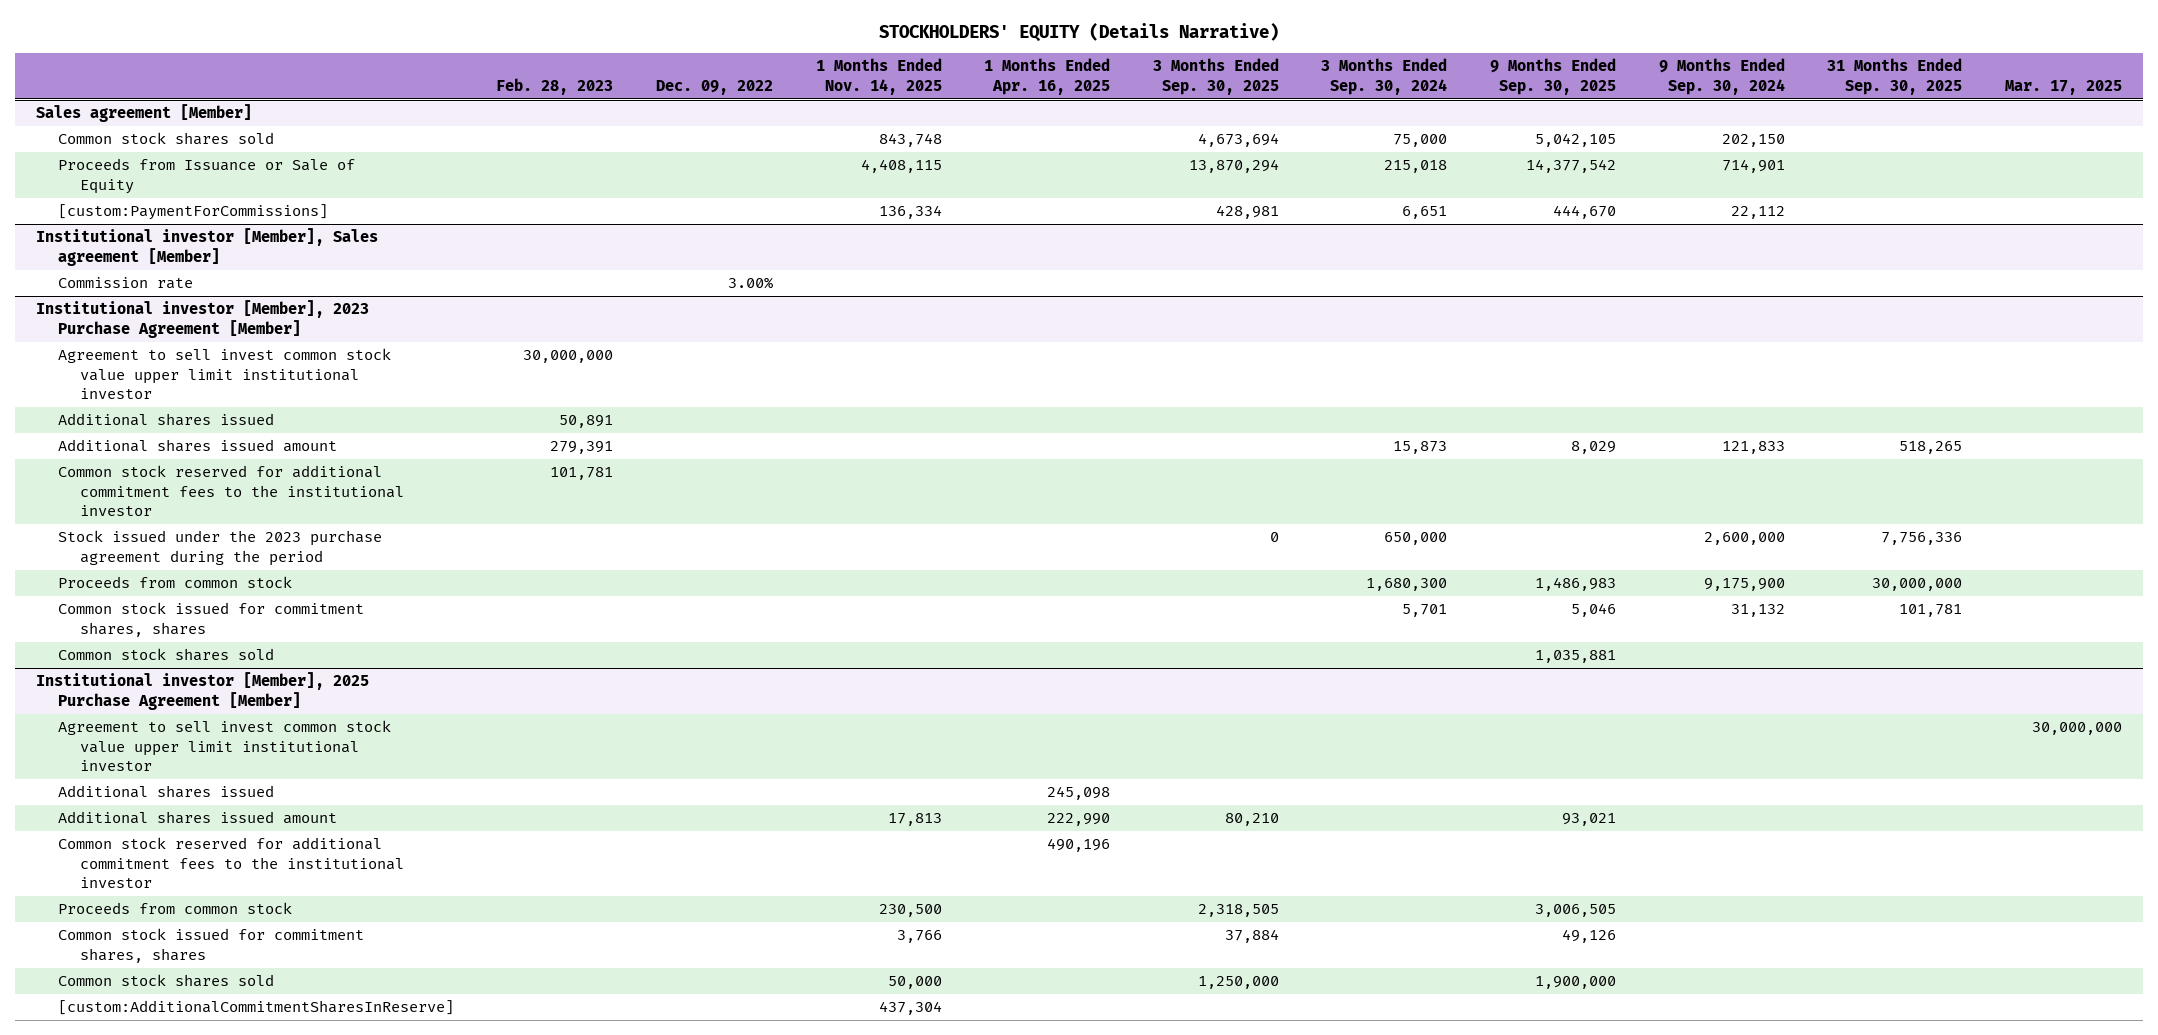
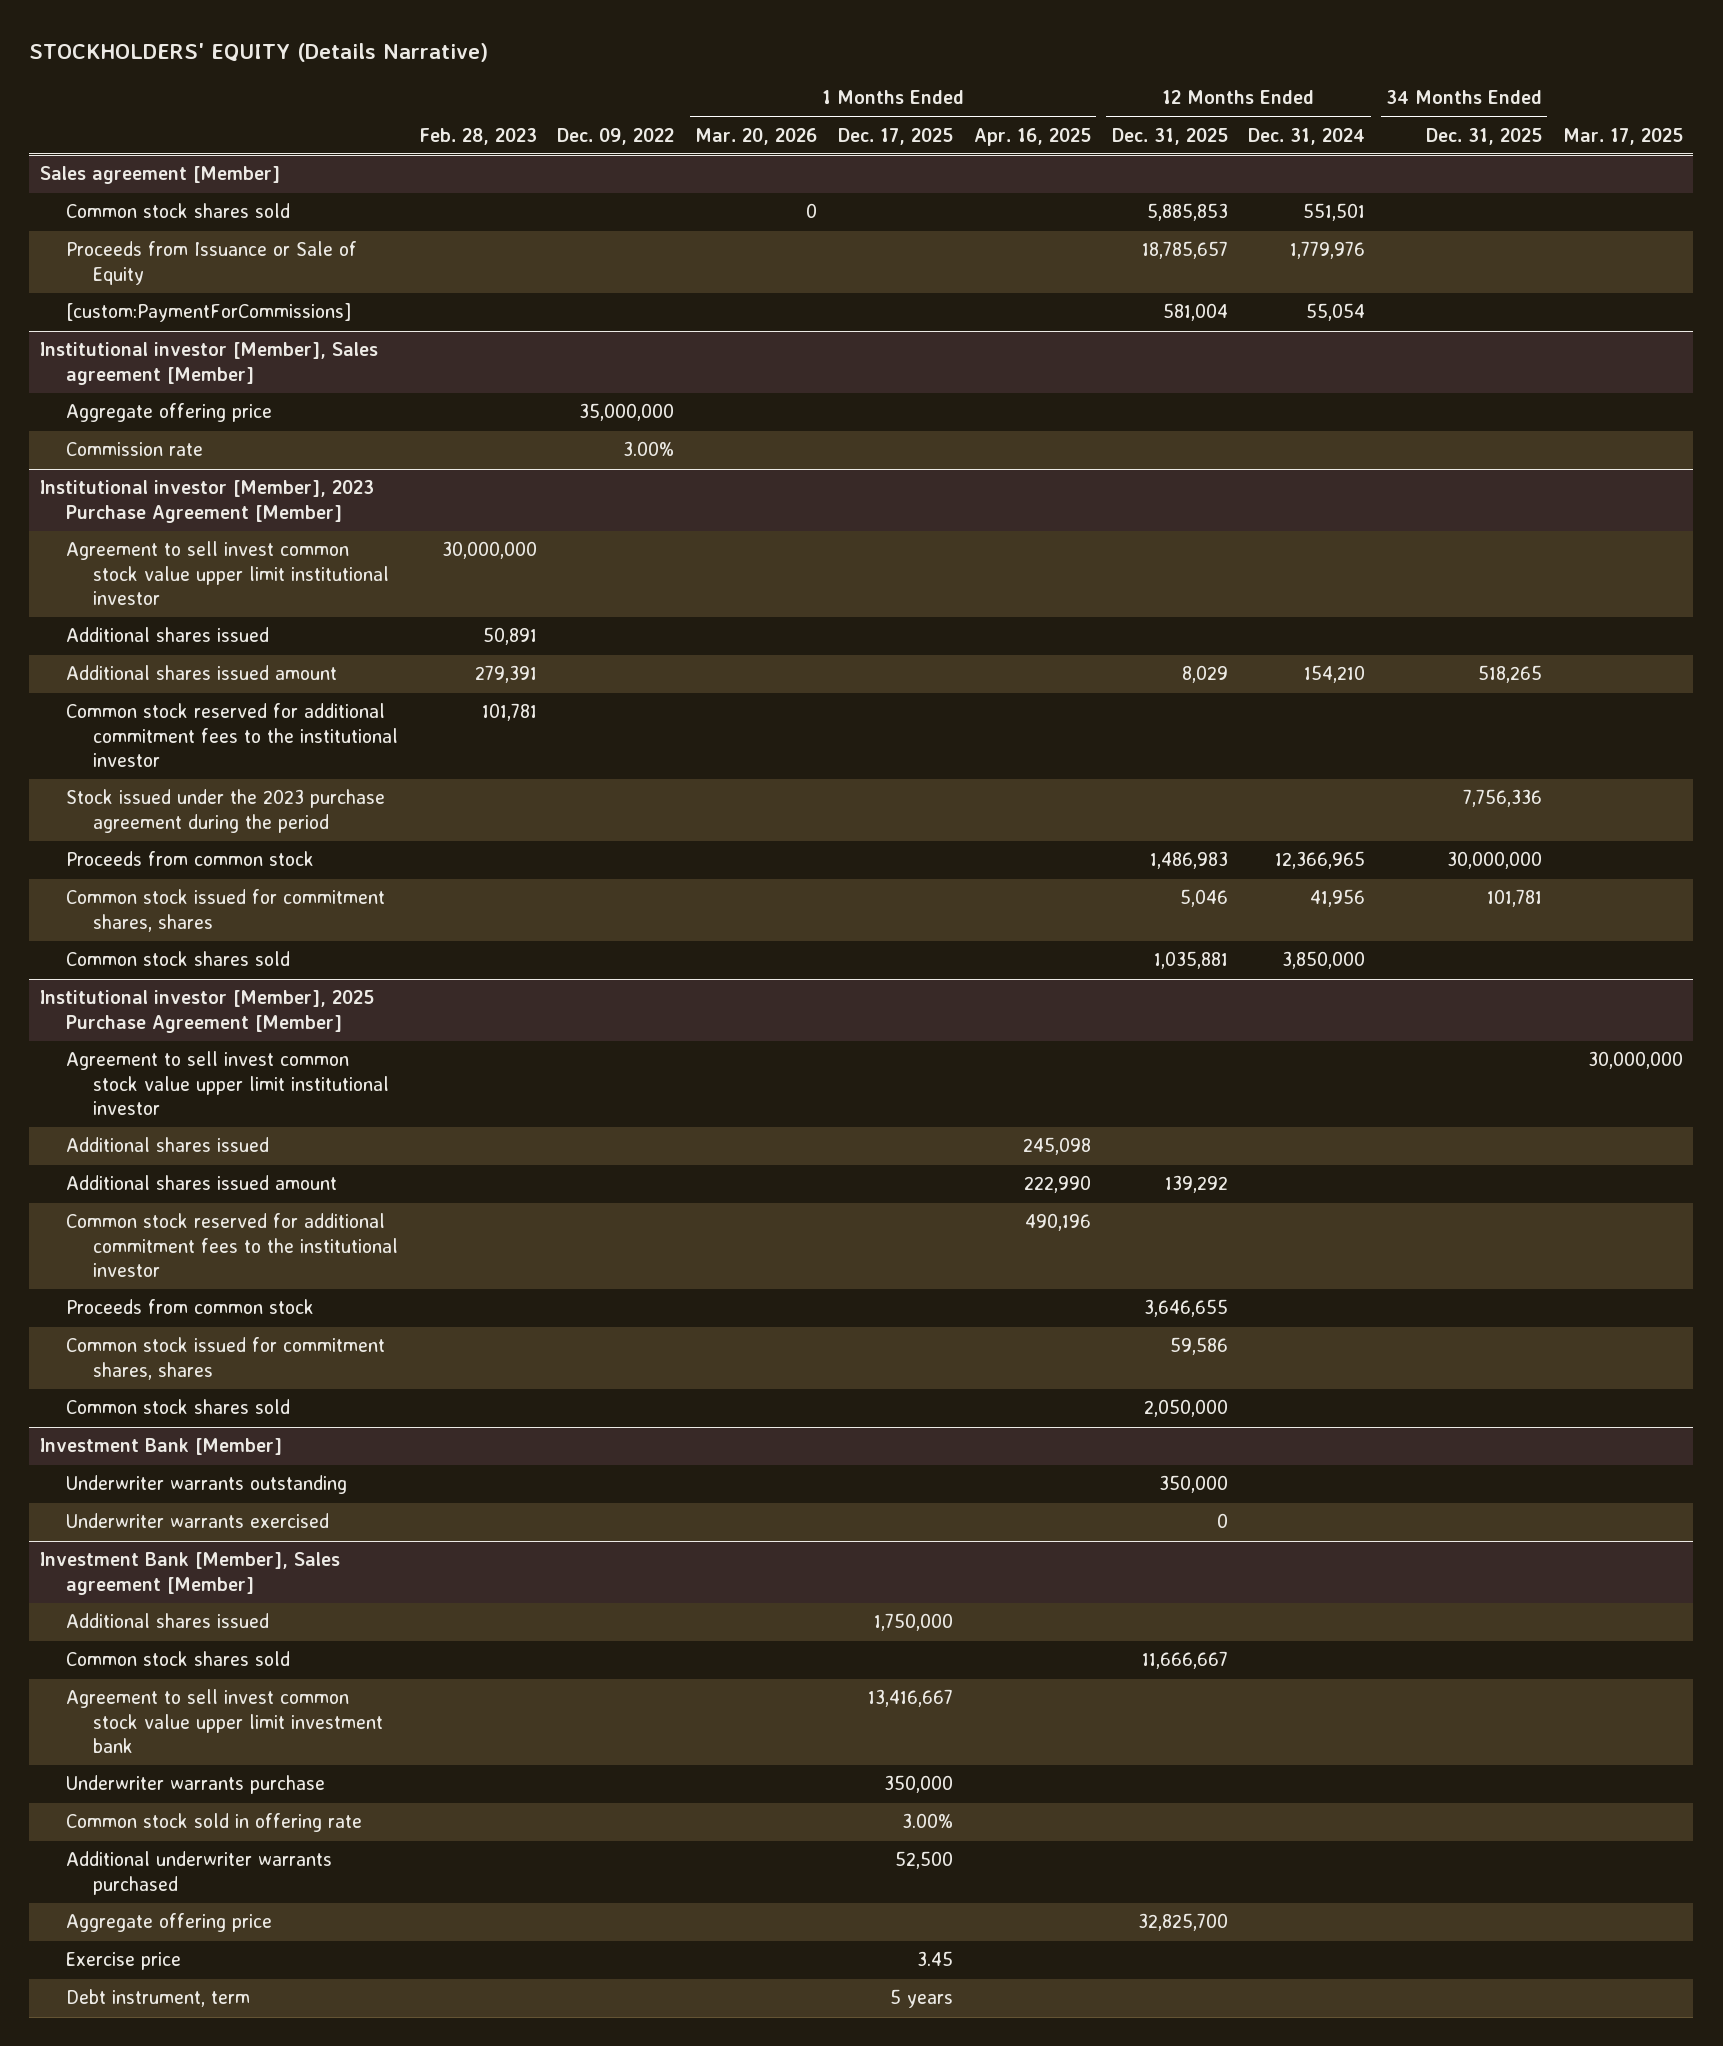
- | Feb. 28, 2023 | Dec. 09, 2022 | 1 Months Ended Nov. 14, 2025 | 1 Months Ended Apr. 16, 2025 | 3 Months Ended Sep. 30, 2025 | 3 Months Ended Sep. 30, 2024 | 9 Months Ended Sep. 30, 2025 | 9 Months Ended Sep. 30, 2024 | 31 Months Ended Sep. 30, 2025 | Mar. 17, 2025
+ | Feb. 28, 2023 | Dec. 09, 2022 | 1 Months Ended Mar. 20, 2026 | 1 Months Ended Dec. 17, 2025 | 1 Months Ended Apr. 16, 2025 | 12 Months Ended Dec. 31, 2025 | 12 Months Ended Dec. 31, 2024 | 34 Months Ended Dec. 31, 2025 | Mar. 17, 2025
@ Institutional investor [Member], Sales agreement [Member]
+ Aggregate offering price | | 35,000,000 | | | | | | |
@ Institutional investor [Member], 2025 Purchase Agreement [Member]
- [custom:AdditionalCommitmentSharesInReserve] | | | 437,304 | | | | | | |
+ Investment Bank [Member]
+ Underwriter warrants outstanding | | | | | | 350,000 | | |
+ Underwriter warrants exercised | | | | | | 0 | | |
+ Investment Bank [Member], Sales agreement [Member]
+ Additional shares issued | | | | 1,750,000 | | | | |
+ Common stock shares sold | | | | | | 11,666,667 | | |
+ Agreement to sell invest common stock value upper limit investment bank | | | | 13,416,667 | | | | |
+ Underwriter warrants purchase | | | | 350,000 | | | | |
+ Common stock sold in offering rate | | | | 3.00% | | | | |
+ Additional underwriter warrants purchased | | | | 52,500 | | | | |
+ Aggregate offering price | | | | | | 32,825,700 | | |
+ Exercise price | | | | 3.45 | | | | |
+ Debt instrument, term | | | | 5 years | | | | |

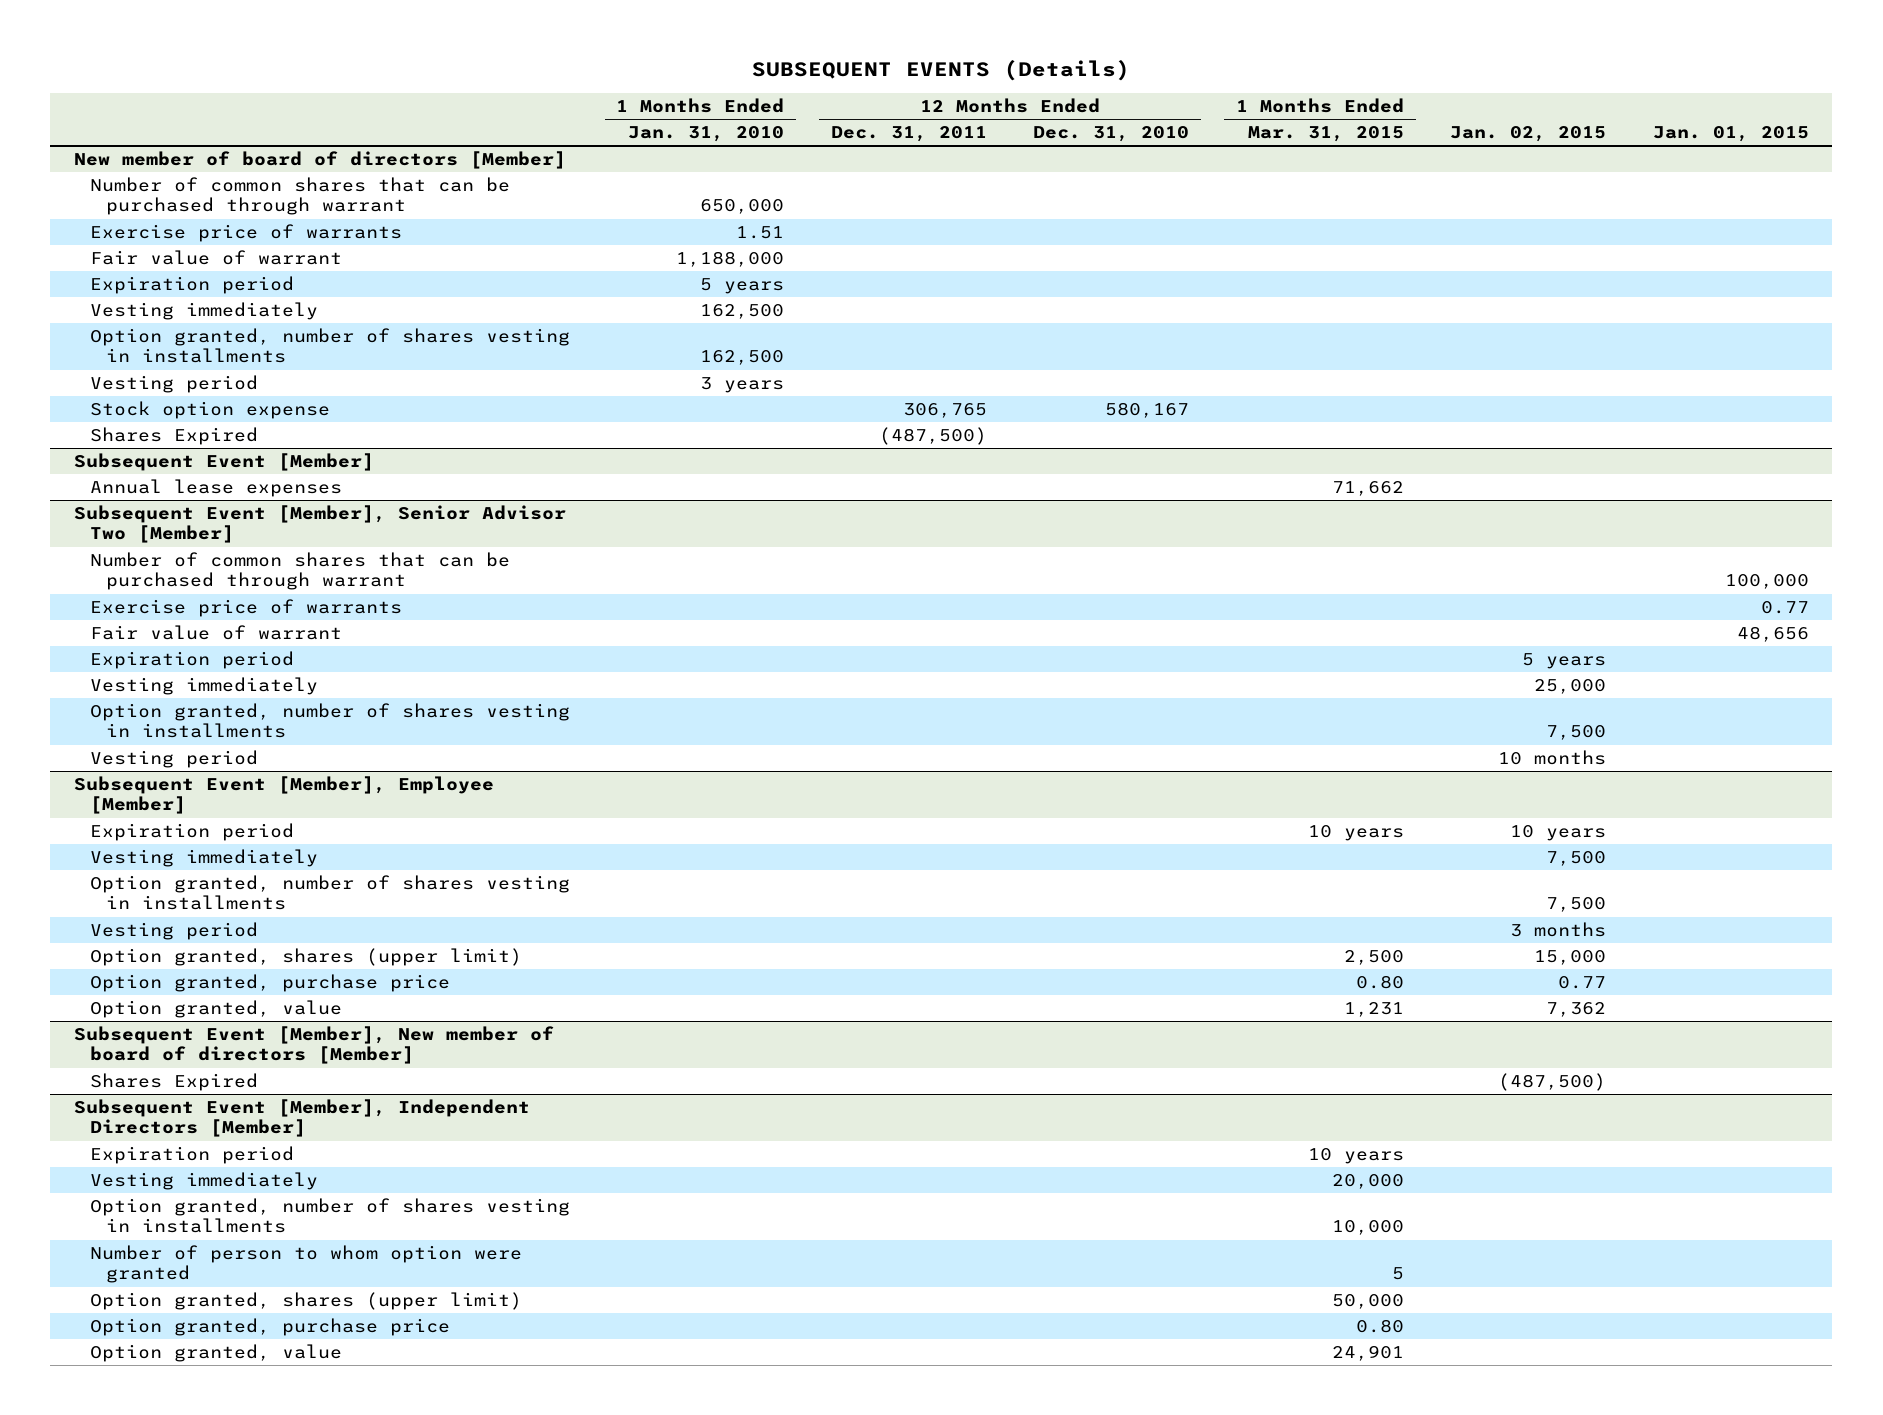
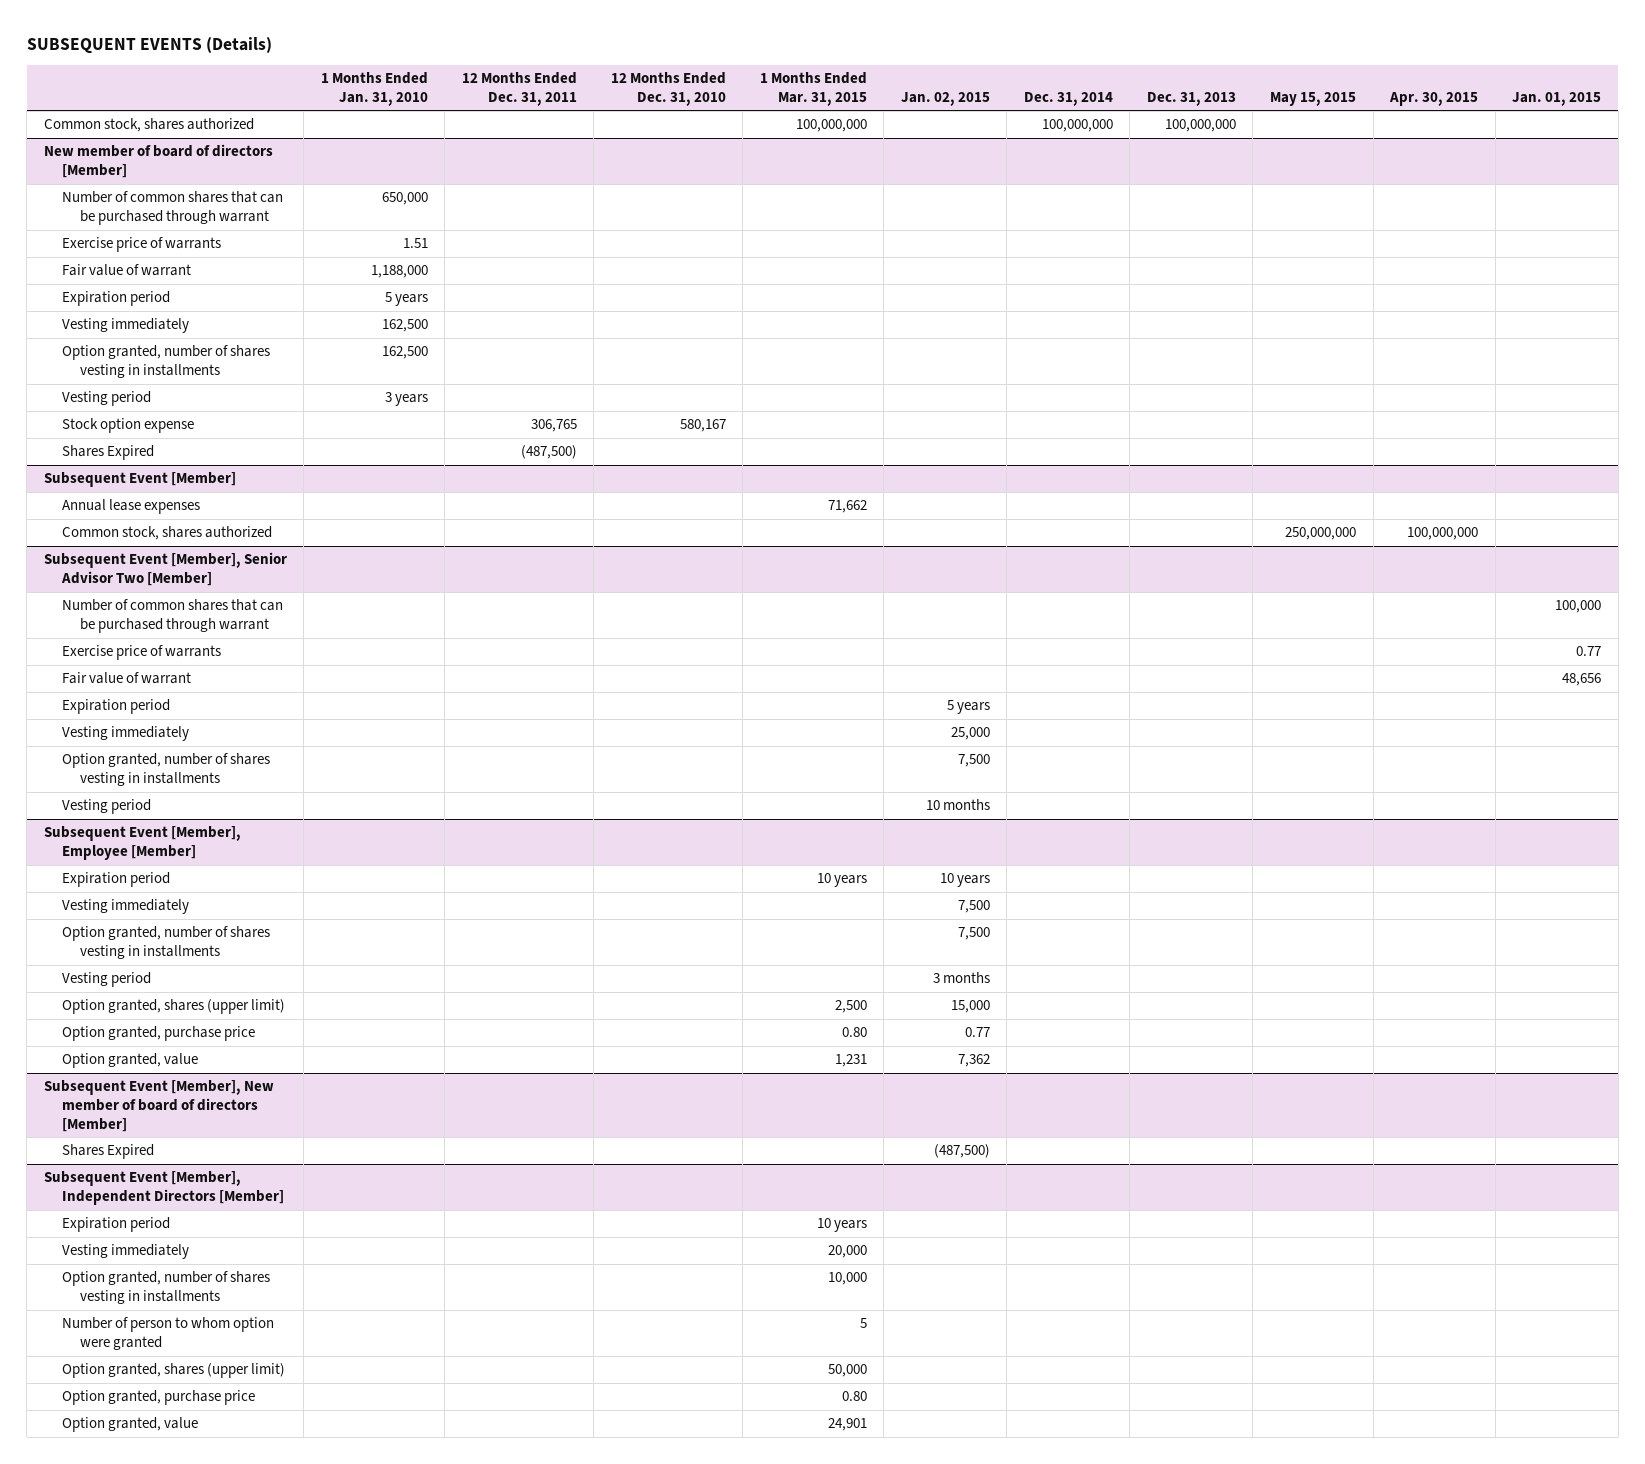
- | 1 Months Ended Jan. 31, 2010 | 12 Months Ended Dec. 31, 2011 | 12 Months Ended Dec. 31, 2010 | 1 Months Ended Mar. 31, 2015 | Jan. 02, 2015 | Jan. 01, 2015
+ | 1 Months Ended Jan. 31, 2010 | 12 Months Ended Dec. 31, 2011 | 12 Months Ended Dec. 31, 2010 | 1 Months Ended Mar. 31, 2015 | Jan. 02, 2015 | Dec. 31, 2014 | Dec. 31, 2013 | May 15, 2015 | Apr. 30, 2015 | Jan. 01, 2015
+ Common stock, shares authorized | | | | 100,000,000 | | 100,000,000 | 100,000,000 | | |
@ Subsequent Event [Member]
+ Common stock, shares authorized | | | | | | | | 250,000,000 | 100,000,000 |

